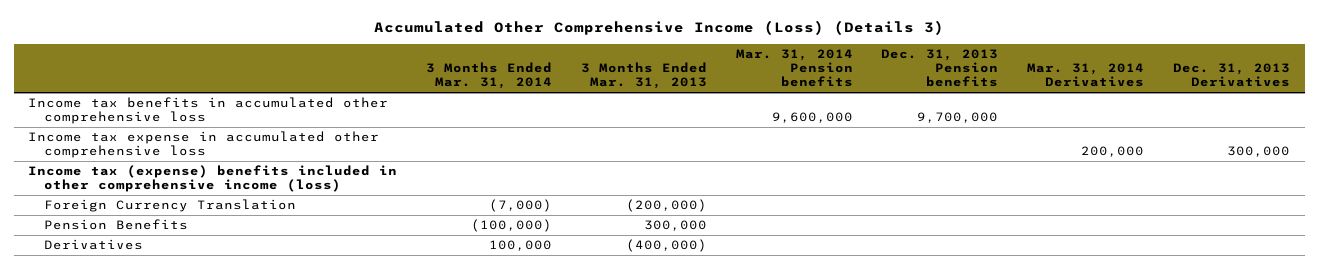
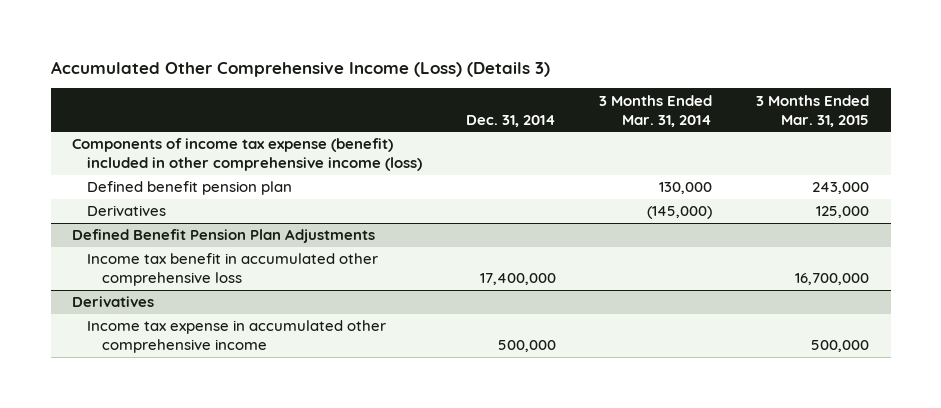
- | 3 Months Ended Mar. 31, 2014 | 3 Months Ended Mar. 31, 2013 | Mar. 31, 2014 Pension benefits | Dec. 31, 2013 Pension benefits | Mar. 31, 2014 Derivatives | Dec. 31, 2013 Derivatives
+ | Dec. 31, 2014 | 3 Months Ended Mar. 31, 2014 | 3 Months Ended Mar. 31, 2015
- Income tax benefits in accumulated other comprehensive loss | | | 9,600,000 | 9,700,000 | |
- Income tax expense in accumulated other comprehensive loss | | | | | 200,000 | 300,000
- Income tax (expense) benefits included in other comprehensive income (loss)
- Foreign Currency Translation | (7,000) | (200,000) | | | |
- Pension Benefits | (100,000) | 300,000 | | | |
- Derivatives | 100,000 | (400,000) | | | |
+ Components of income tax expense (benefit) included in other comprehensive income (loss)
+ Defined benefit pension plan | | 130,000 | 243,000
+ Derivatives | | (145,000) | 125,000
+ Defined Benefit Pension Plan Adjustments
+ Income tax benefit in accumulated other comprehensive loss | 17,400,000 | | 16,700,000
+ Derivatives
+ Income tax expense in accumulated other comprehensive income | 500,000 | | 500,000

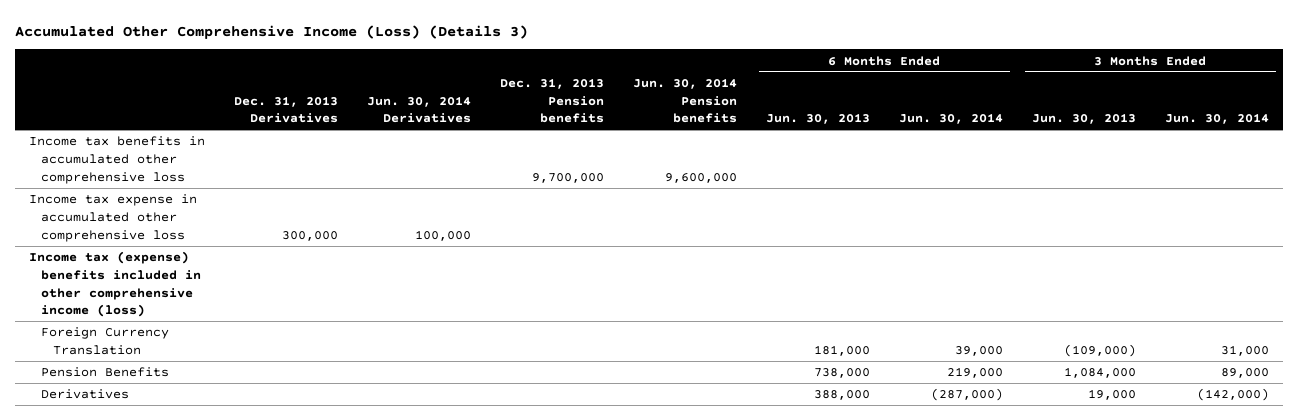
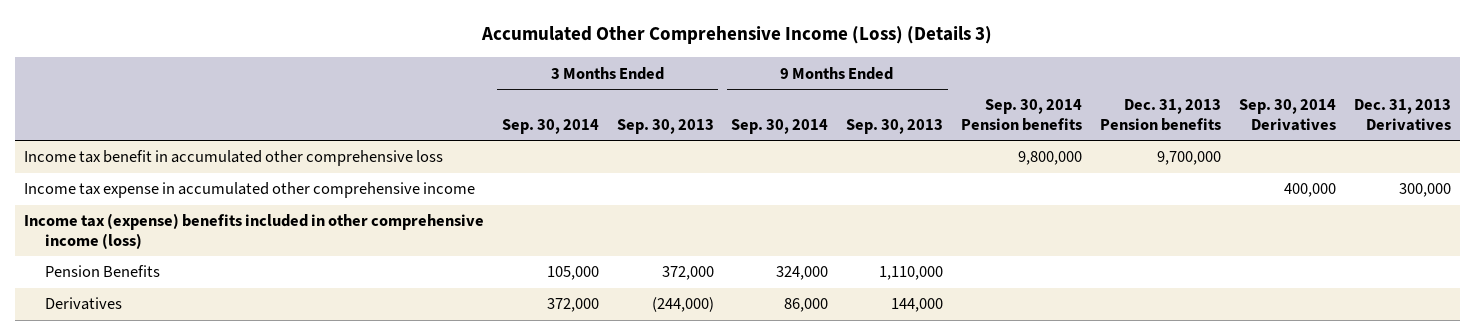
- | Dec. 31, 2013 Derivatives | Jun. 30, 2014 Derivatives | Dec. 31, 2013 Pension benefits | Jun. 30, 2014 Pension benefits | 6 Months Ended Jun. 30, 2013 | 6 Months Ended Jun. 30, 2014 | 3 Months Ended Jun. 30, 2013 | 3 Months Ended Jun. 30, 2014
+ | 3 Months Ended Sep. 30, 2014 | 3 Months Ended Sep. 30, 2013 | 9 Months Ended Sep. 30, 2014 | 9 Months Ended Sep. 30, 2013 | Sep. 30, 2014 Pension benefits | Dec. 31, 2013 Pension benefits | Sep. 30, 2014 Derivatives | Dec. 31, 2013 Derivatives
- Income tax benefits in accumulated other comprehensive loss | | | 9,700,000 | 9,600,000 | | | |
- Income tax expense in accumulated other comprehensive loss | 300,000 | 100,000 | | | | | |
+ Income tax benefit in accumulated other comprehensive loss | | | | | 9,800,000 | 9,700,000 | |
+ Income tax expense in accumulated other comprehensive income | | | | | | | 400,000 | 300,000
- Foreign Currency Translation | | | | | 181,000 | 39,000 | (109,000) | 31,000

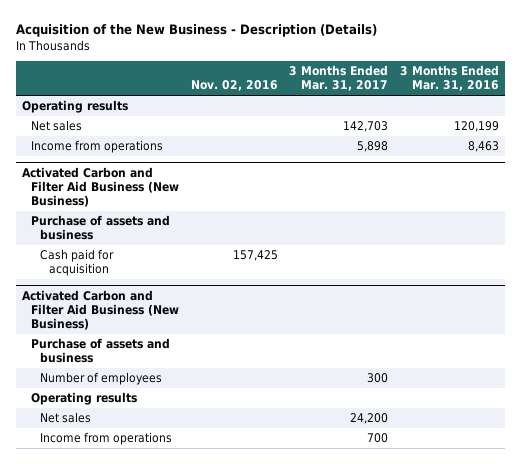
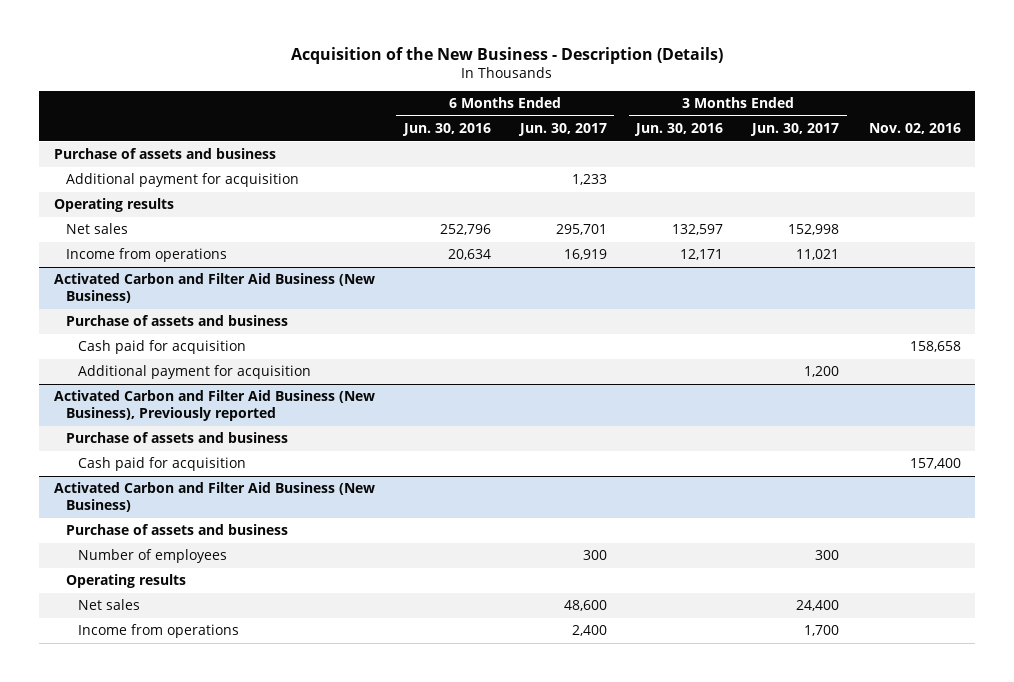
- | Nov. 02, 2016 | 3 Months Ended Mar. 31, 2017 | 3 Months Ended Mar. 31, 2016
+ | 6 Months Ended Jun. 30, 2016 | 6 Months Ended Jun. 30, 2017 | 3 Months Ended Jun. 30, 2016 | 3 Months Ended Jun. 30, 2017 | Nov. 02, 2016
+ Purchase of assets and business
+ Additional payment for acquisition | | 1,233 | | |
@ Activated Carbon and Filter Aid Business (New Business)
- Cash paid for acquisition | 157,425 | |
+ Cash paid for acquisition | | | | | 158,658
+ Additional payment for acquisition | | | | 1,200 |
+ Activated Carbon and Filter Aid Business (New Business), Previously reported
+ Purchase of assets and business
+ Cash paid for acquisition | | | | | 157,400

